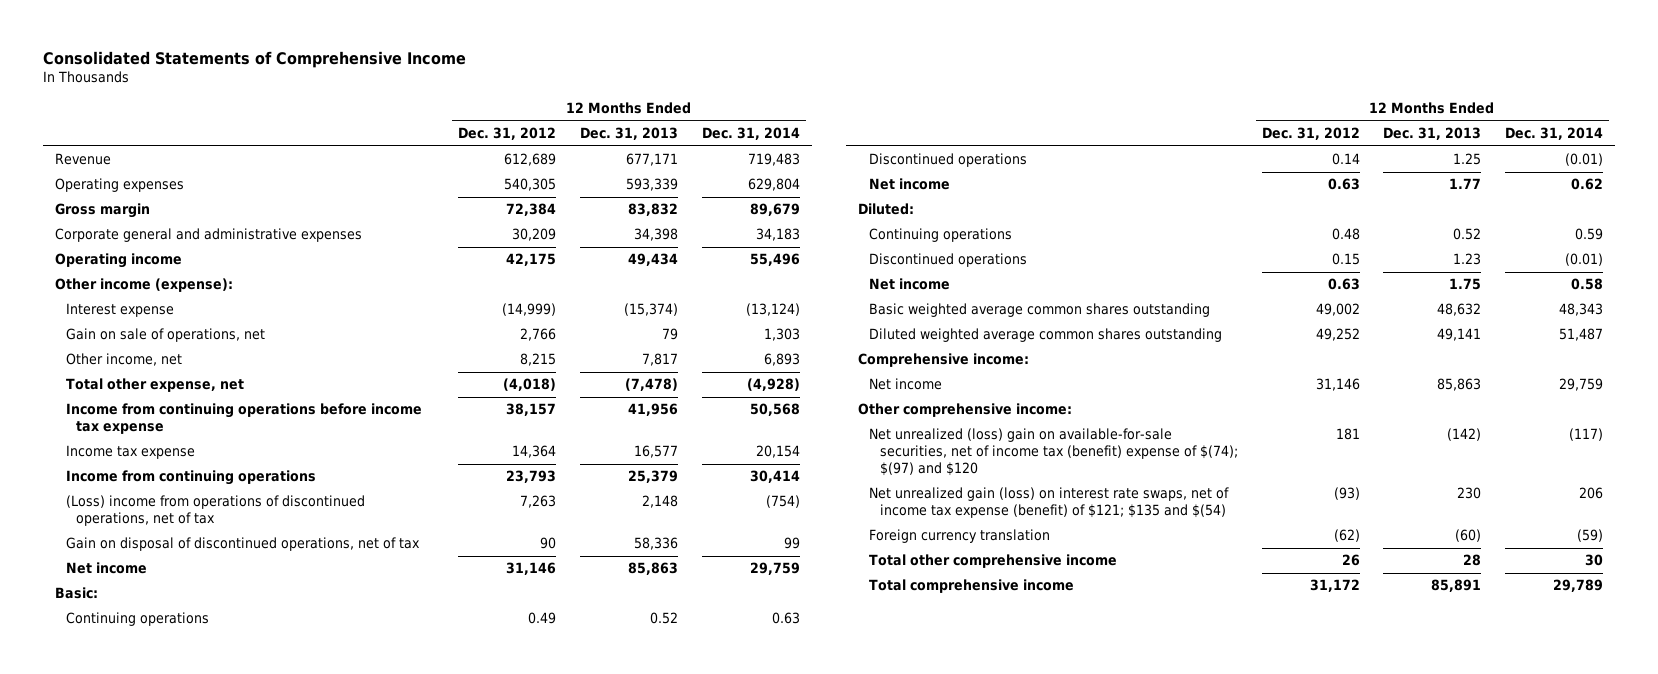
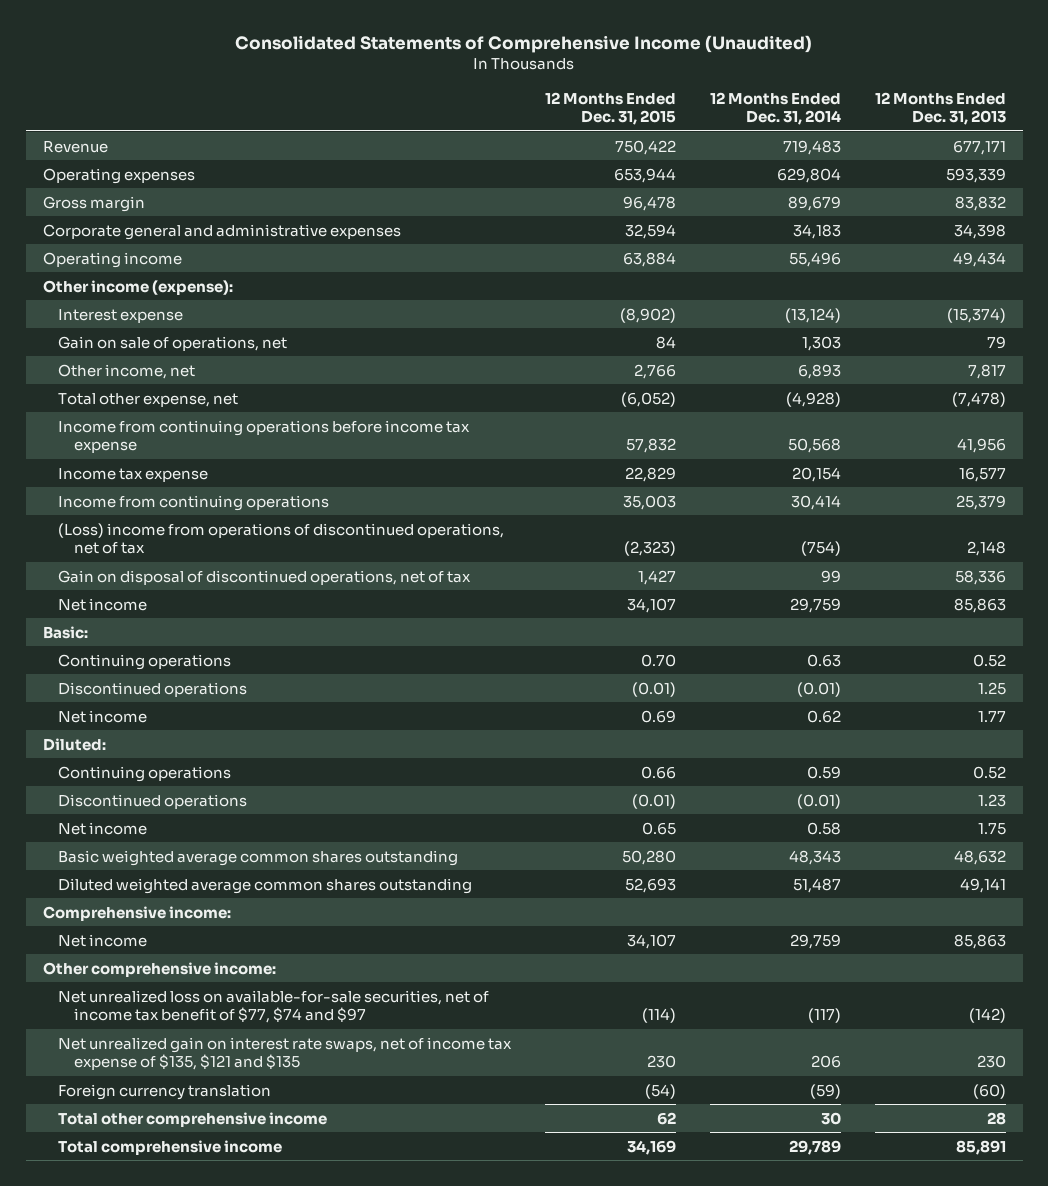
- Consolidated Statements of Comprehensive Income
+ Consolidated Statements of Comprehensive Income (Unaudited)
- | 12 Months Ended Dec. 31, 2012 | 12 Months Ended Dec. 31, 2013 | 12 Months Ended Dec. 31, 2014
+ | 12 Months Ended Dec. 31, 2015 | 12 Months Ended Dec. 31, 2014 | 12 Months Ended Dec. 31, 2013
- Net unrealized (loss) gain on available-for-sale securities, net of income tax (benefit) expense of $(74); $(97) and $120 | 181 | (142) | (117)
- Net unrealized gain (loss) on interest rate swaps, net of income tax expense (benefit) of $121; $135 and $(54) | (93) | 230 | 206
+ Net unrealized loss on available-for-sale securities, net of income tax benefit of $77, $74 and $97 | (114) | (117) | (142)
+ Net unrealized gain on interest rate swaps, net of income tax expense of $135, $121 and $135 | 230 | 206 | 230

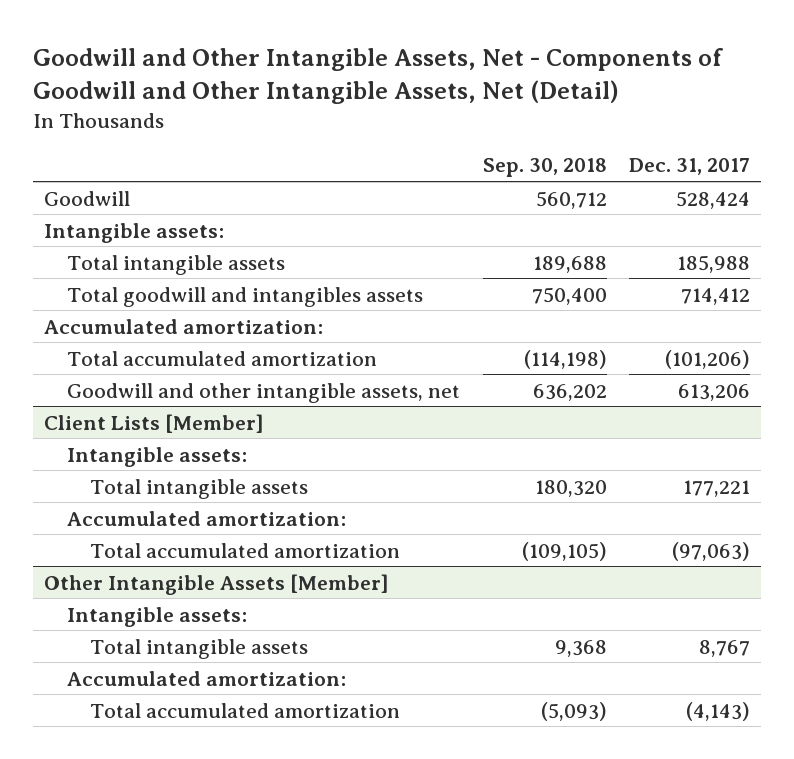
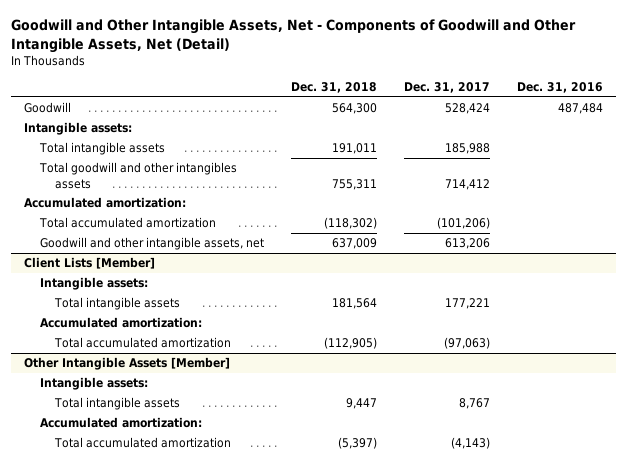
- | Sep. 30, 2018 | Dec. 31, 2017
+ | Dec. 31, 2018 | Dec. 31, 2017 | Dec. 31, 2016
- Total goodwill and intangibles assets | 750,400 | 714,412
+ Total goodwill and other intangibles assets | 755,311 | 714,412 |

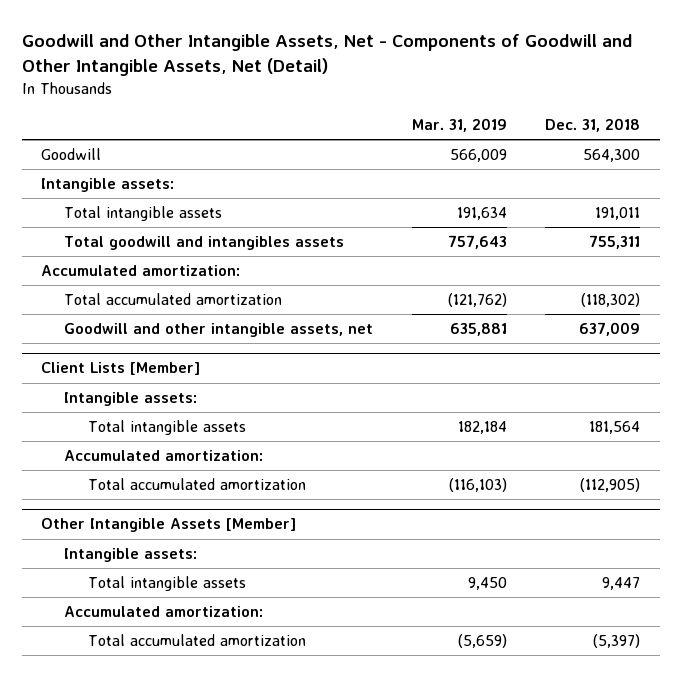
- | Dec. 31, 2018 | Dec. 31, 2017 | Dec. 31, 2016
+ | Mar. 31, 2019 | Dec. 31, 2018
- Total goodwill and other intangibles assets | 755,311 | 714,412 |
+ Total goodwill and intangibles assets | 757,643 | 755,311

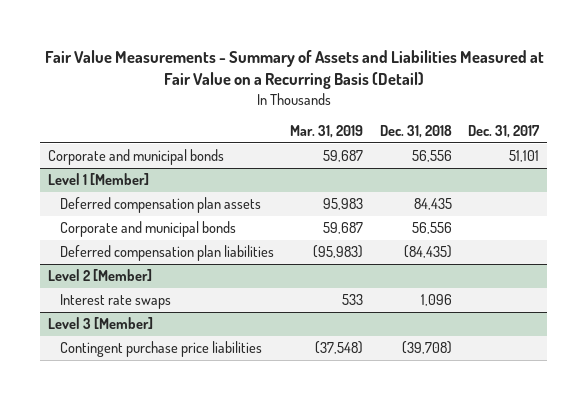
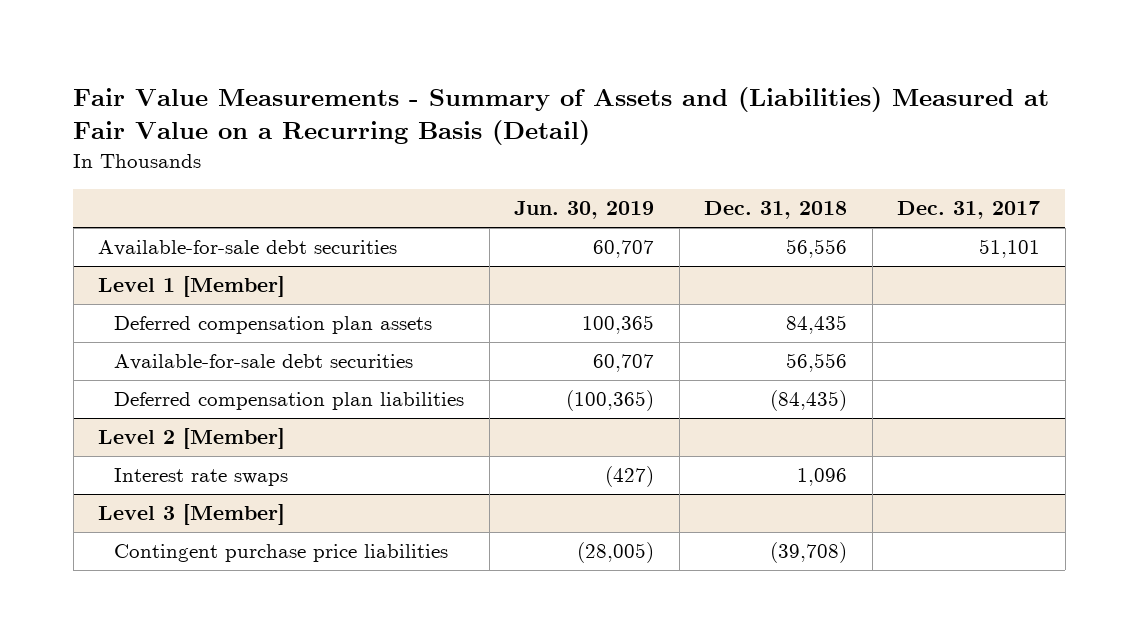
- Fair Value Measurements - Summary of Assets and Liabilities Measured at Fair Value on a Recurring Basis (Detail)
+ Fair Value Measurements - Summary of Assets and (Liabilities) Measured at Fair Value on a Recurring Basis (Detail)
- | Mar. 31, 2019 | Dec. 31, 2018 | Dec. 31, 2017
+ | Jun. 30, 2019 | Dec. 31, 2018 | Dec. 31, 2017
- Corporate and municipal bonds | 59,687 | 56,556 | 51,101
+ Available-for-sale debt securities | 60,707 | 56,556 | 51,101
@ Level 1 [Member]
- Corporate and municipal bonds | 59,687 | 56,556 |
+ Available-for-sale debt securities | 60,707 | 56,556 |

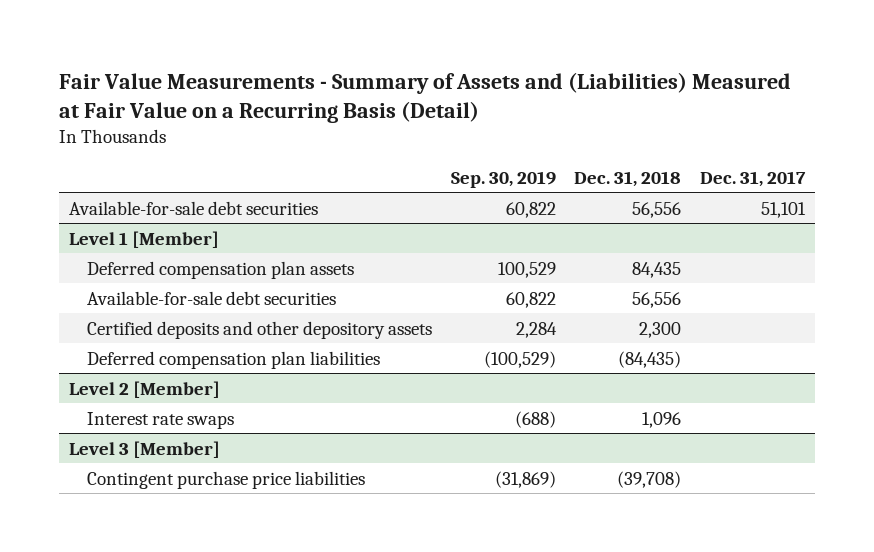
- | Jun. 30, 2019 | Dec. 31, 2018 | Dec. 31, 2017
+ | Sep. 30, 2019 | Dec. 31, 2018 | Dec. 31, 2017
@ Level 1 [Member]
+ Certified deposits and other depository assets | 2,284 | 2,300 |

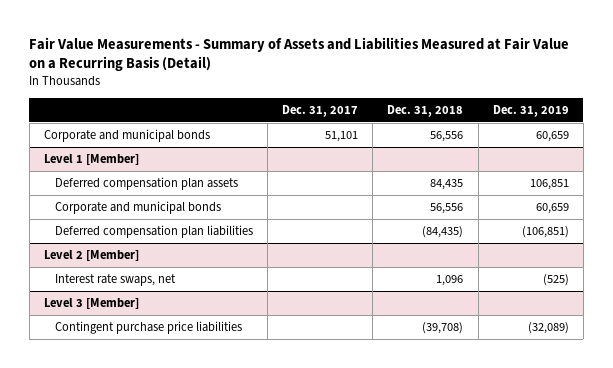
- Fair Value Measurements - Summary of Assets and (Liabilities) Measured at Fair Value on a Recurring Basis (Detail)
+ Fair Value Measurements - Summary of Assets and Liabilities Measured at Fair Value on a Recurring Basis (Detail)
- | Sep. 30, 2019 | Dec. 31, 2018 | Dec. 31, 2017
+ | Dec. 31, 2017 | Dec. 31, 2018 | Dec. 31, 2019
- Available-for-sale debt securities | 60,822 | 56,556 | 51,101
+ Corporate and municipal bonds | 51,101 | 56,556 | 60,659
@ Level 1 [Member]
- Available-for-sale debt securities | 60,822 | 56,556 |
- Certified deposits and other depository assets | 2,284 | 2,300 |
+ Corporate and municipal bonds | | 56,556 | 60,659
@ Level 2 [Member]
- Interest rate swaps | (688) | 1,096 |
+ Interest rate swaps, net | | 1,096 | (525)

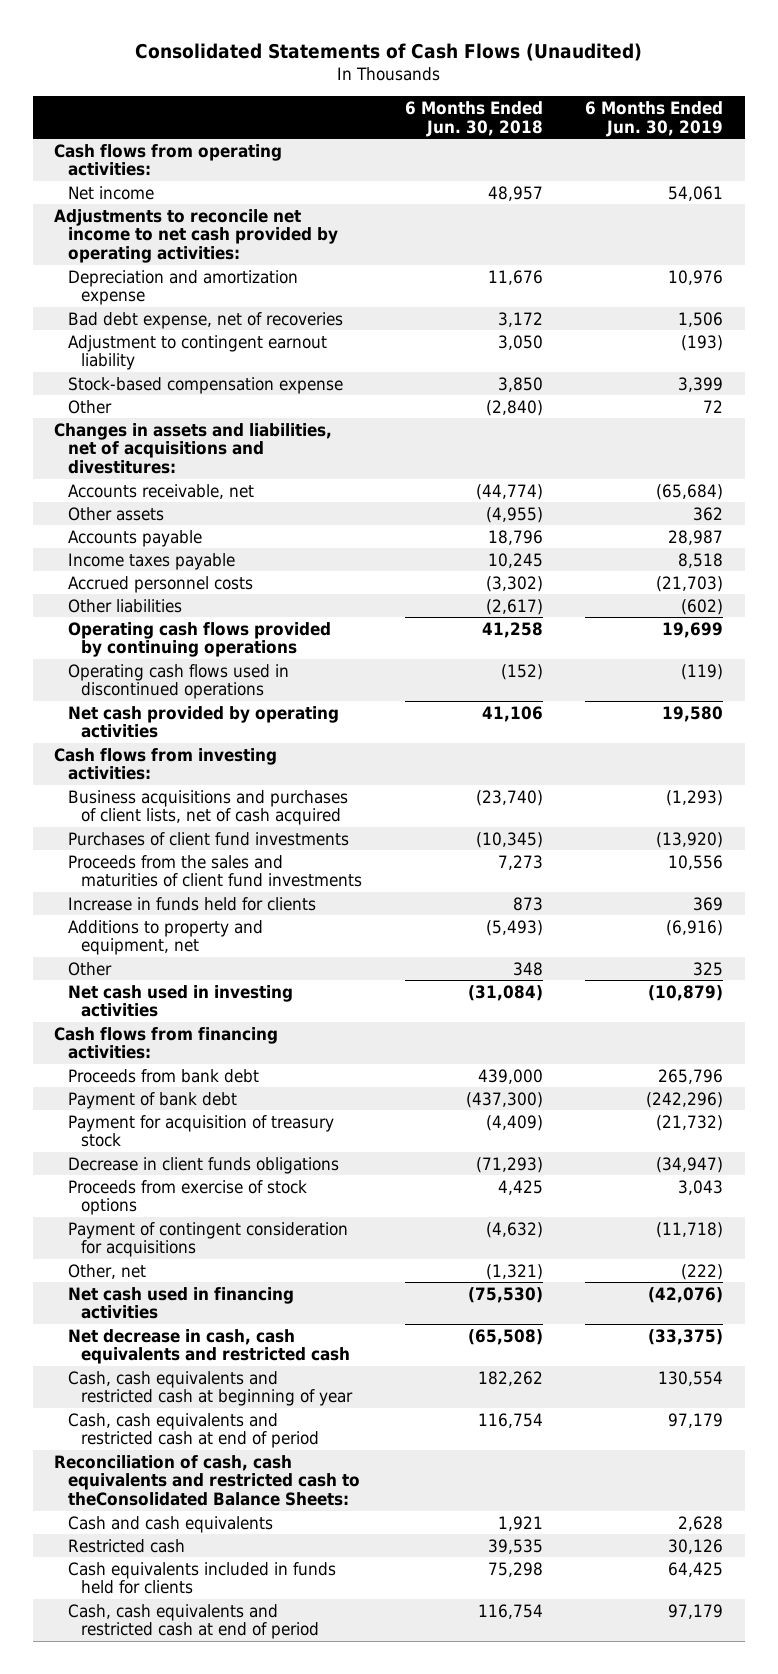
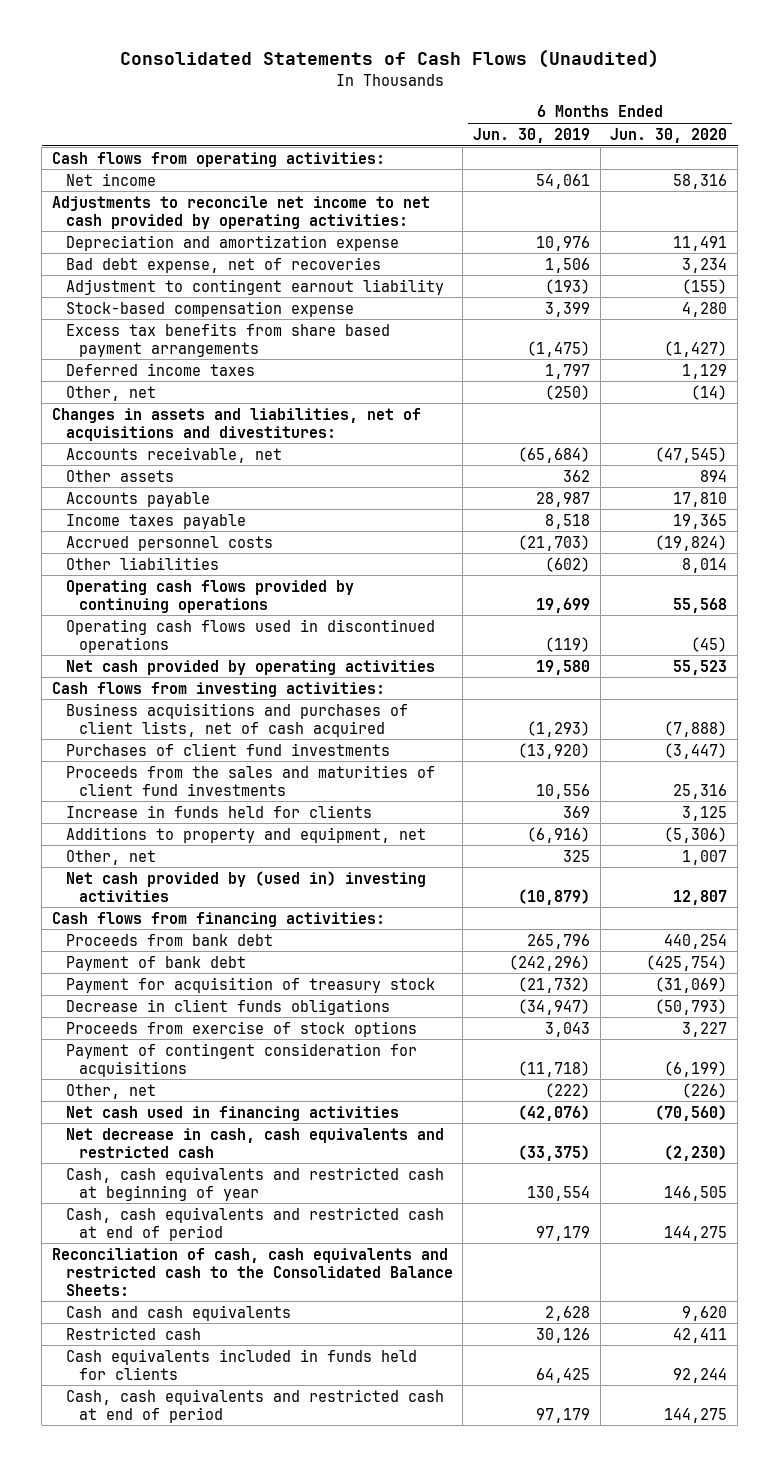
- | 6 Months Ended Jun. 30, 2018 | 6 Months Ended Jun. 30, 2019
+ | 6 Months Ended Jun. 30, 2019 | 6 Months Ended Jun. 30, 2020
- Other | (2,840) | 72
+ Excess tax benefits from share based payment arrangements | (1,475) | (1,427)
+ Deferred income taxes | 1,797 | 1,129
+ Other, net | (250) | (14)
- Other | 348 | 325
- Net cash used in investing activities | (31,084) | (10,879)
+ Other, net | 325 | 1,007
+ Net cash provided by (used in) investing activities | (10,879) | 12,807
- Reconciliation of cash, cash equivalents and restricted cash to theConsolidated Balance Sheets:
+ Reconciliation of cash, cash equivalents and restricted cash to the Consolidated Balance Sheets:

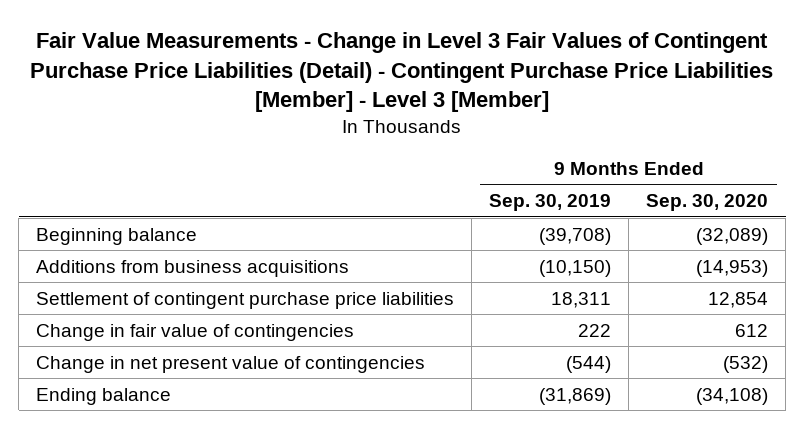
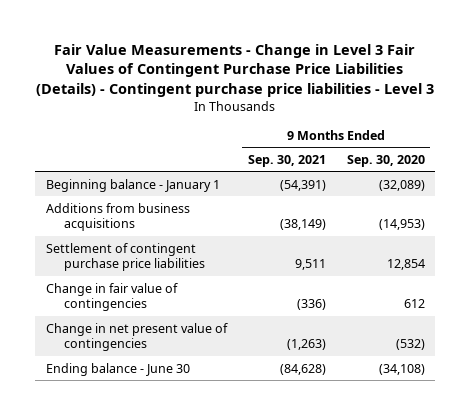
- Fair Value Measurements - Change in Level 3 Fair Values of Contingent Purchase Price Liabilities (Detail) - Contingent Purchase Price Liabilities [Member] - Level 3 [Member]
+ Fair Value Measurements - Change in Level 3 Fair Values of Contingent Purchase Price Liabilities (Details) - Contingent purchase price liabilities - Level 3
- | 9 Months Ended Sep. 30, 2019 | 9 Months Ended Sep. 30, 2020
+ | 9 Months Ended Sep. 30, 2021 | 9 Months Ended Sep. 30, 2020
- Beginning balance | (39,708) | (32,089)
+ Beginning balance - January 1 | (54,391) | (32,089)
- Ending balance | (31,869) | (34,108)
+ Ending balance - June 30 | (84,628) | (34,108)

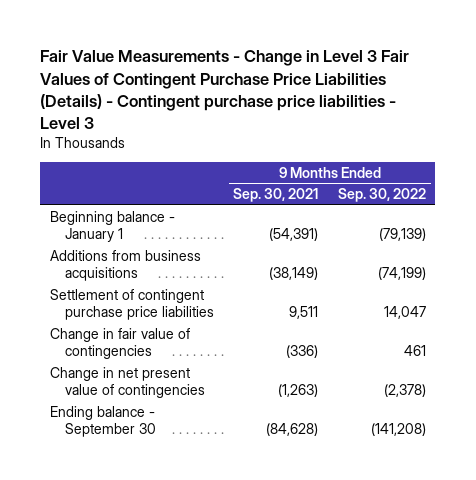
- | 9 Months Ended Sep. 30, 2021 | 9 Months Ended Sep. 30, 2020
+ | 9 Months Ended Sep. 30, 2021 | 9 Months Ended Sep. 30, 2022
- Ending balance - June 30 | (84,628) | (34,108)
+ Ending balance - September 30 | (84,628) | (141,208)

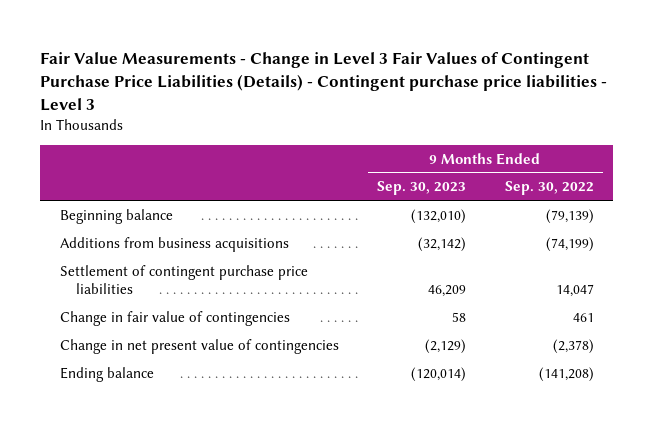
- | 9 Months Ended Sep. 30, 2021 | 9 Months Ended Sep. 30, 2022
+ | 9 Months Ended Sep. 30, 2023 | 9 Months Ended Sep. 30, 2022
- Beginning balance - January 1 | (54,391) | (79,139)
+ Beginning balance | (132,010) | (79,139)
- Ending balance - September 30 | (84,628) | (141,208)
+ Ending balance | (120,014) | (141,208)

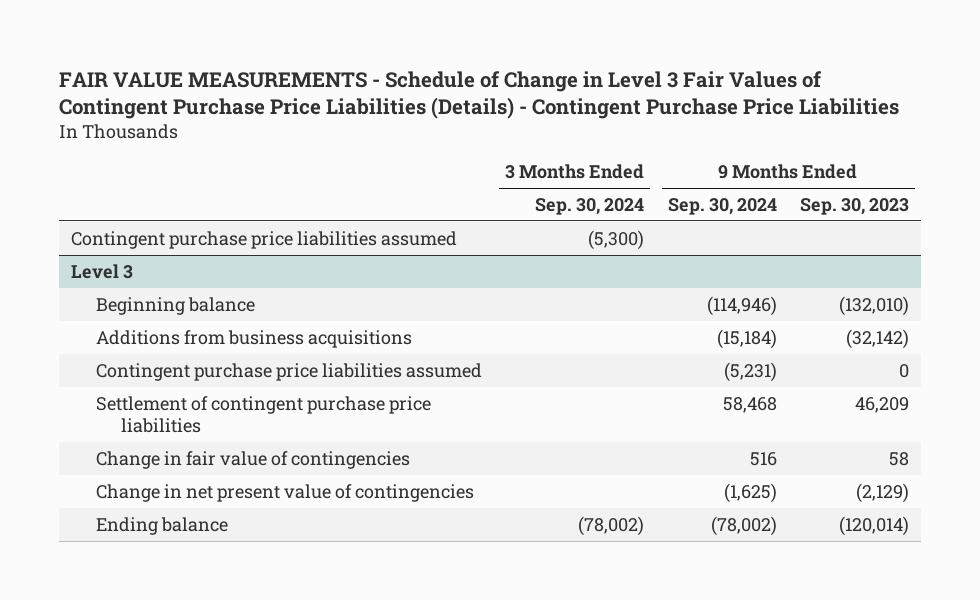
- Fair Value Measurements - Change in Level 3 Fair Values of Contingent Purchase Price Liabilities (Details) - Contingent purchase price liabilities - Level 3
+ FAIR VALUE MEASUREMENTS - Schedule of Change in Level 3 Fair Values of Contingent Purchase Price Liabilities (Details) - Contingent Purchase Price Liabilities
- | 9 Months Ended Sep. 30, 2023 | 9 Months Ended Sep. 30, 2022
+ | 3 Months Ended Sep. 30, 2024 | 9 Months Ended Sep. 30, 2024 | 9 Months Ended Sep. 30, 2023
+ Contingent purchase price liabilities assumed | (5,300) | |
+ Level 3
+ Contingent purchase price liabilities assumed | | (5,231) | 0

